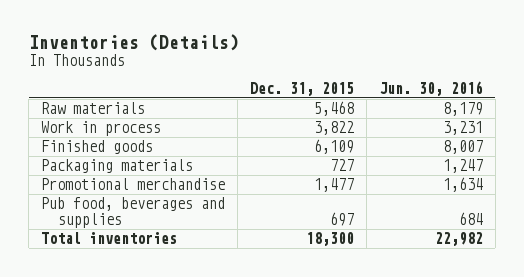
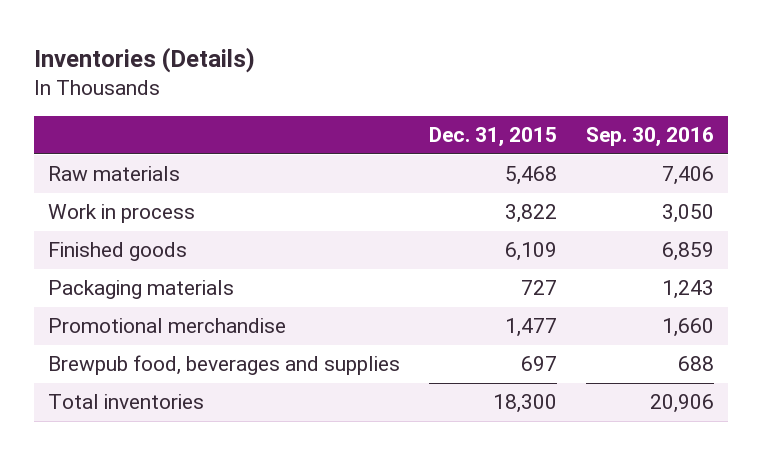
- | Dec. 31, 2015 | Jun. 30, 2016
+ | Dec. 31, 2015 | Sep. 30, 2016
- Pub food, beverages and supplies | 697 | 684
+ Brewpub food, beverages and supplies | 697 | 688

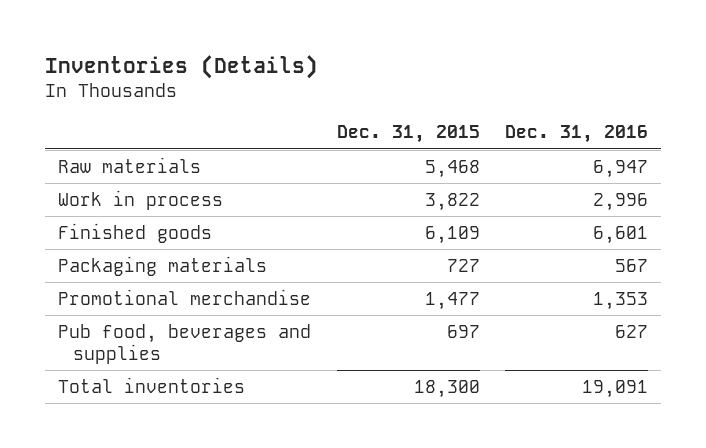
- | Dec. 31, 2015 | Sep. 30, 2016
+ | Dec. 31, 2015 | Dec. 31, 2016
- Brewpub food, beverages and supplies | 697 | 688
+ Pub food, beverages and supplies | 697 | 627

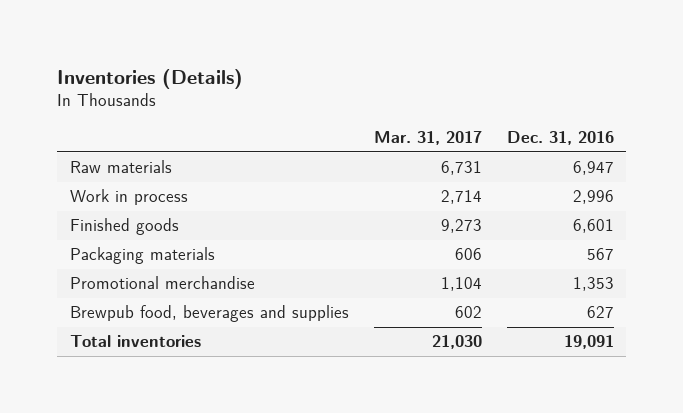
- | Dec. 31, 2015 | Dec. 31, 2016
+ | Mar. 31, 2017 | Dec. 31, 2016
- Pub food, beverages and supplies | 697 | 627
+ Brewpub food, beverages and supplies | 602 | 627

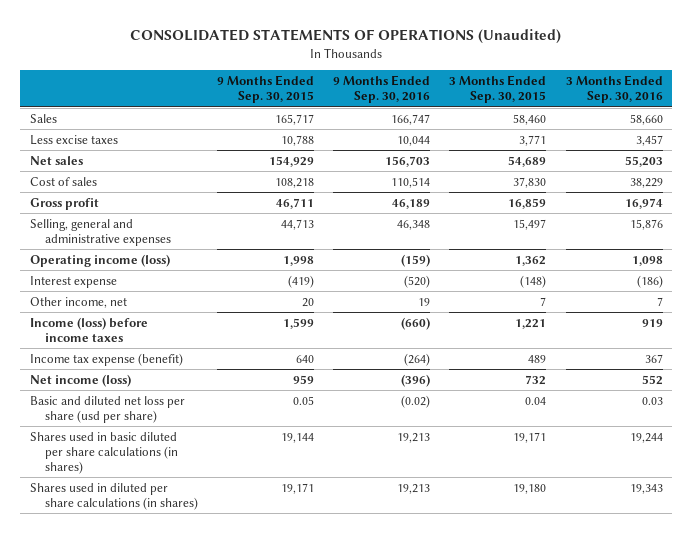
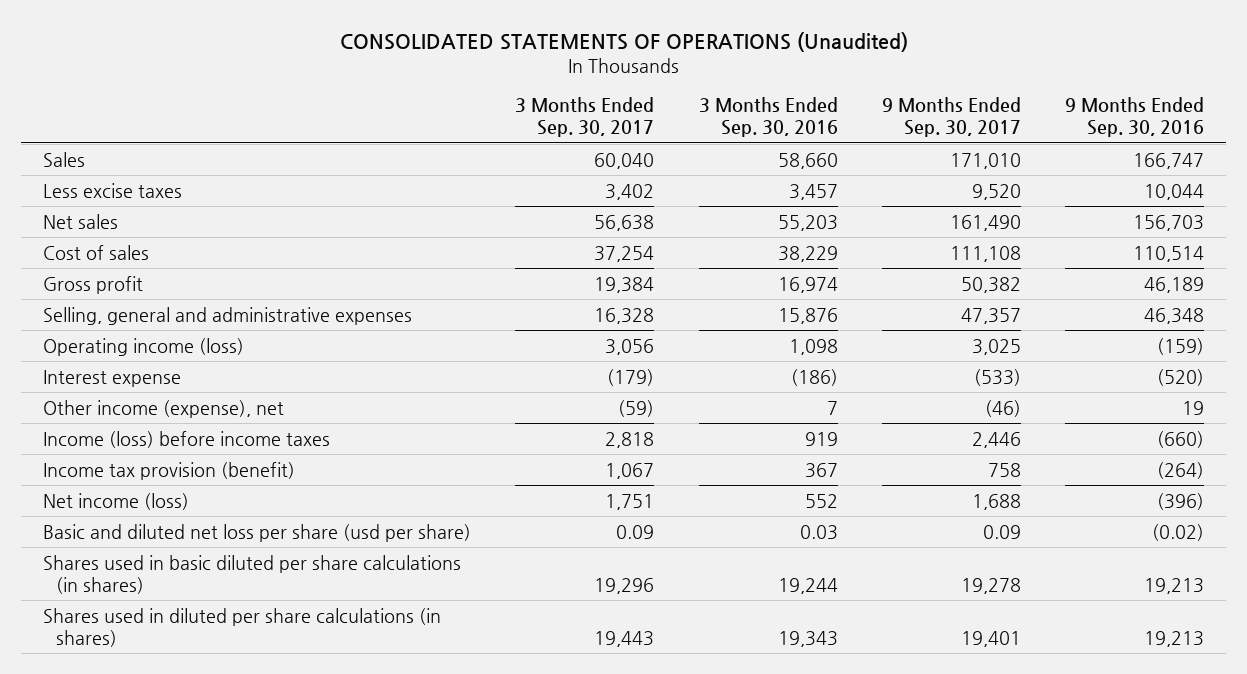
- | 9 Months Ended Sep. 30, 2015 | 9 Months Ended Sep. 30, 2016 | 3 Months Ended Sep. 30, 2015 | 3 Months Ended Sep. 30, 2016
+ | 3 Months Ended Sep. 30, 2017 | 3 Months Ended Sep. 30, 2016 | 9 Months Ended Sep. 30, 2017 | 9 Months Ended Sep. 30, 2016
- Other income, net | 20 | 19 | 7 | 7
+ Other income (expense), net | (59) | 7 | (46) | 19
- Income tax expense (benefit) | 640 | (264) | 489 | 367
+ Income tax provision (benefit) | 1,067 | 367 | 758 | (264)

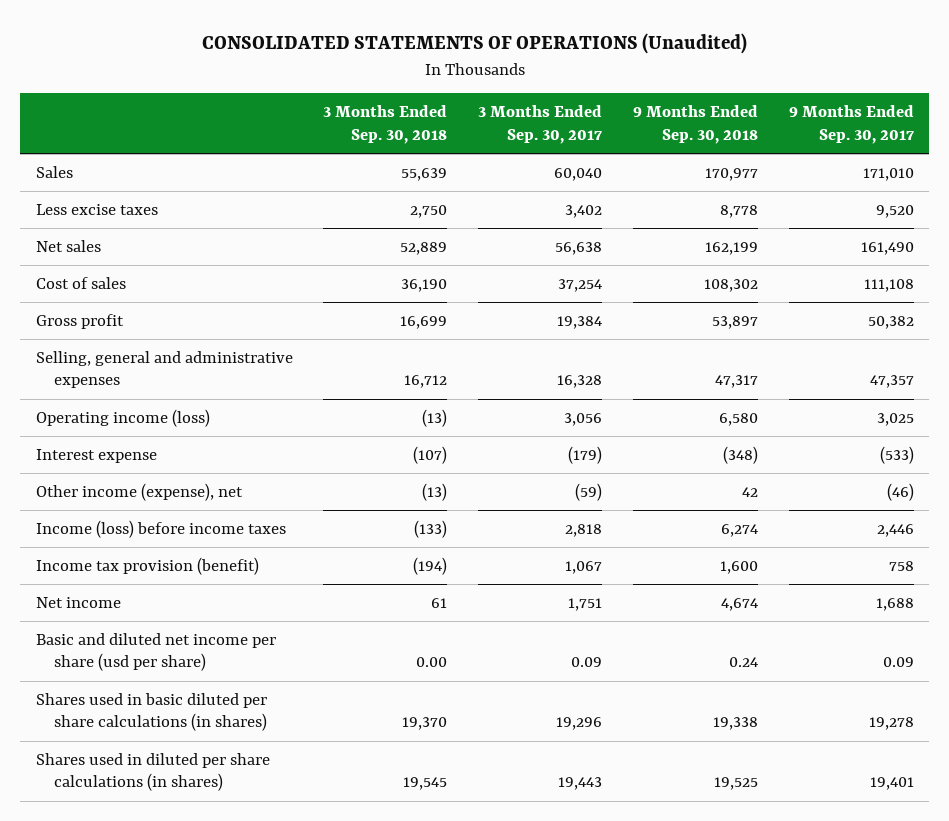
- | 3 Months Ended Sep. 30, 2017 | 3 Months Ended Sep. 30, 2016 | 9 Months Ended Sep. 30, 2017 | 9 Months Ended Sep. 30, 2016
+ | 3 Months Ended Sep. 30, 2018 | 3 Months Ended Sep. 30, 2017 | 9 Months Ended Sep. 30, 2018 | 9 Months Ended Sep. 30, 2017
- Net income (loss) | 1,751 | 552 | 1,688 | (396)
- Basic and diluted net loss per share (usd per share) | 0.09 | 0.03 | 0.09 | (0.02)
+ Net income | 61 | 1,751 | 4,674 | 1,688
+ Basic and diluted net income per share (usd per share) | 0.00 | 0.09 | 0.24 | 0.09

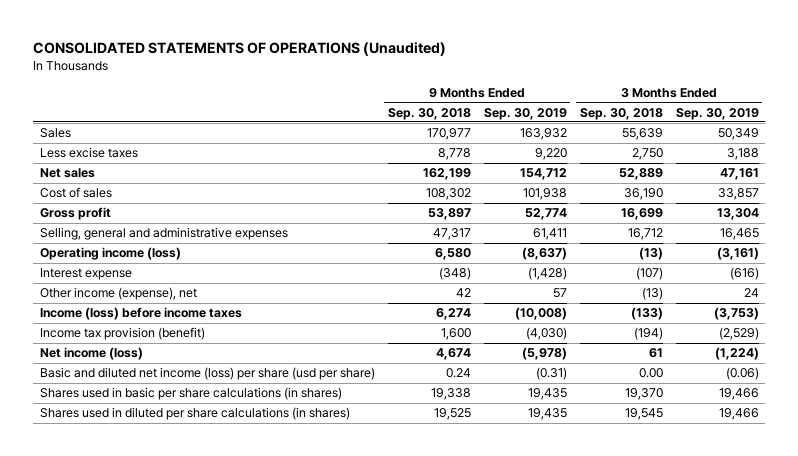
- | 3 Months Ended Sep. 30, 2018 | 3 Months Ended Sep. 30, 2017 | 9 Months Ended Sep. 30, 2018 | 9 Months Ended Sep. 30, 2017
+ | 9 Months Ended Sep. 30, 2018 | 9 Months Ended Sep. 30, 2019 | 3 Months Ended Sep. 30, 2018 | 3 Months Ended Sep. 30, 2019
- Net income | 61 | 1,751 | 4,674 | 1,688
- Basic and diluted net income per share (usd per share) | 0.00 | 0.09 | 0.24 | 0.09
- Shares used in basic diluted per share calculations (in shares) | 19,370 | 19,296 | 19,338 | 19,278
+ Net income (loss) | 4,674 | (5,978) | 61 | (1,224)
+ Basic and diluted net income (loss) per share (usd per share) | 0.24 | (0.31) | 0.00 | (0.06)
+ Shares used in basic per share calculations (in shares) | 19,338 | 19,435 | 19,370 | 19,466

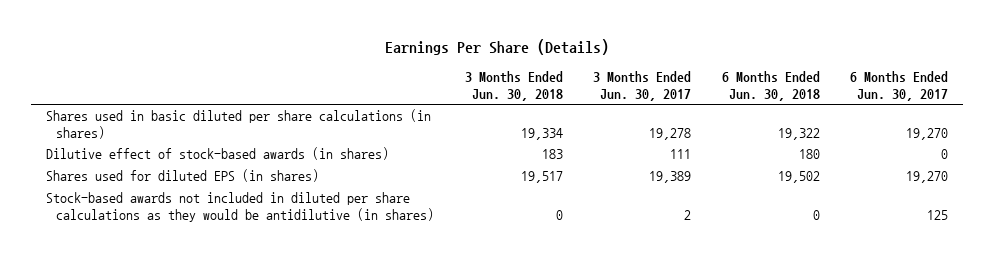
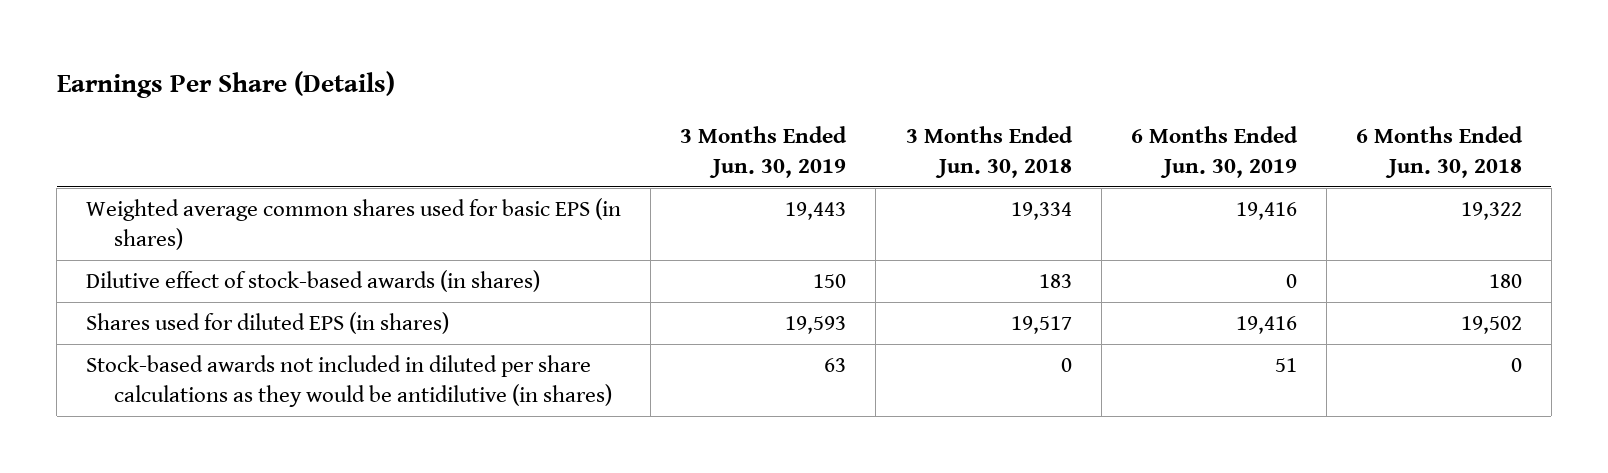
- | 3 Months Ended Jun. 30, 2018 | 3 Months Ended Jun. 30, 2017 | 6 Months Ended Jun. 30, 2018 | 6 Months Ended Jun. 30, 2017
+ | 3 Months Ended Jun. 30, 2019 | 3 Months Ended Jun. 30, 2018 | 6 Months Ended Jun. 30, 2019 | 6 Months Ended Jun. 30, 2018
- Shares used in basic diluted per share calculations (in shares) | 19,334 | 19,278 | 19,322 | 19,270
+ Weighted average common shares used for basic EPS (in shares) | 19,443 | 19,334 | 19,416 | 19,322

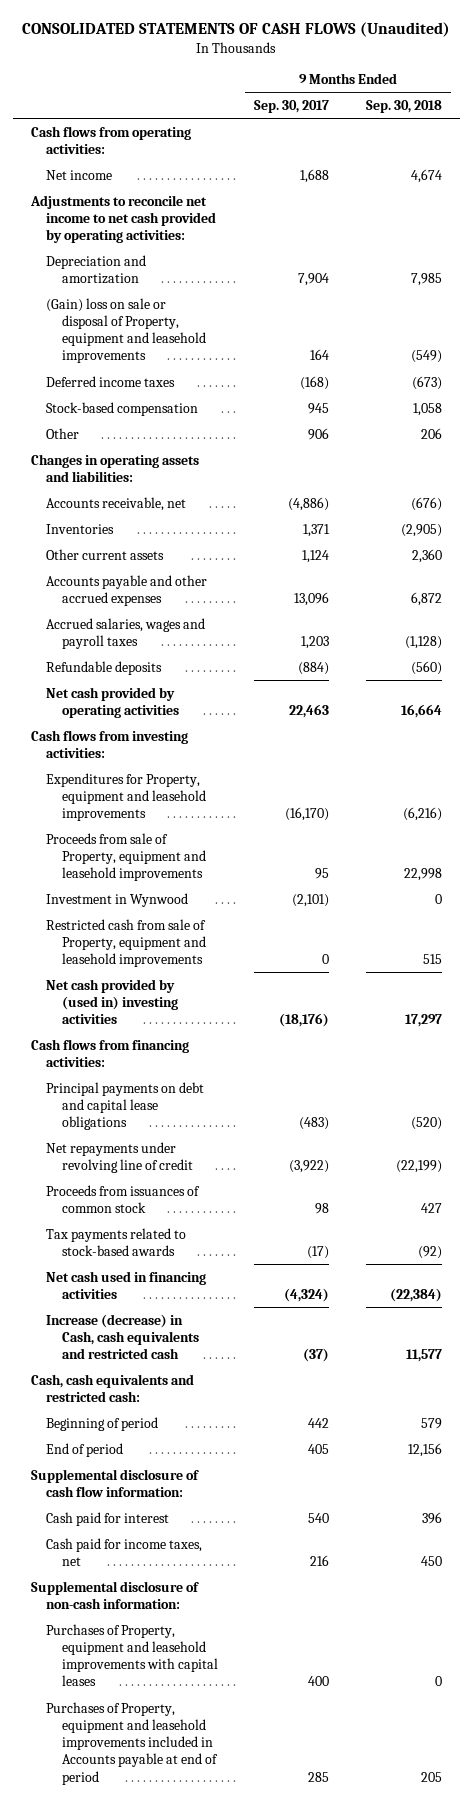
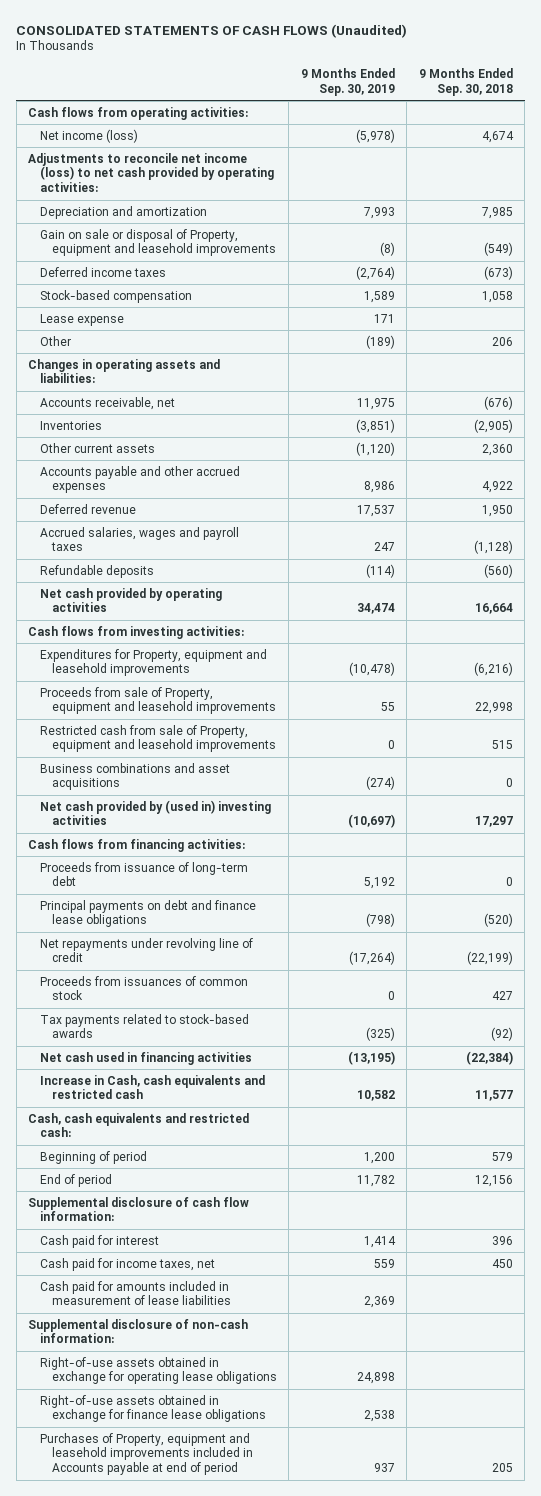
- | 9 Months Ended Sep. 30, 2017 | 9 Months Ended Sep. 30, 2018
+ | 9 Months Ended Sep. 30, 2019 | 9 Months Ended Sep. 30, 2018
- Net income | 1,688 | 4,674
- Adjustments to reconcile net income to net cash provided by operating activities:
+ Net income (loss) | (5,978) | 4,674
+ Adjustments to reconcile net income (loss) to net cash provided by operating activities:
- (Gain) loss on sale or disposal of Property, equipment and leasehold improvements | 164 | (549)
+ Gain on sale or disposal of Property, equipment and leasehold improvements | (8) | (549)
+ Lease expense | 171 |
- Accounts payable and other accrued expenses | 13,096 | 6,872
+ Accounts payable and other accrued expenses | 8,986 | 4,922
+ Deferred revenue | 17,537 | 1,950
- Investment in Wynwood | (2,101) | 0
+ Business combinations and asset acquisitions | (274) | 0
- Principal payments on debt and capital lease obligations | (483) | (520)
+ Proceeds from issuance of long-term debt | 5,192 | 0
+ Principal payments on debt and finance lease obligations | (798) | (520)
- Increase (decrease) in Cash, cash equivalents and restricted cash | (37) | 11,577
+ Increase in Cash, cash equivalents and restricted cash | 10,582 | 11,577
+ Cash paid for amounts included in measurement of lease liabilities | 2,369 |
- Purchases of Property, equipment and leasehold improvements with capital leases | 400 | 0
+ Right-of-use assets obtained in exchange for operating lease obligations | 24,898 |
+ Right-of-use assets obtained in exchange for finance lease obligations | 2,538 |

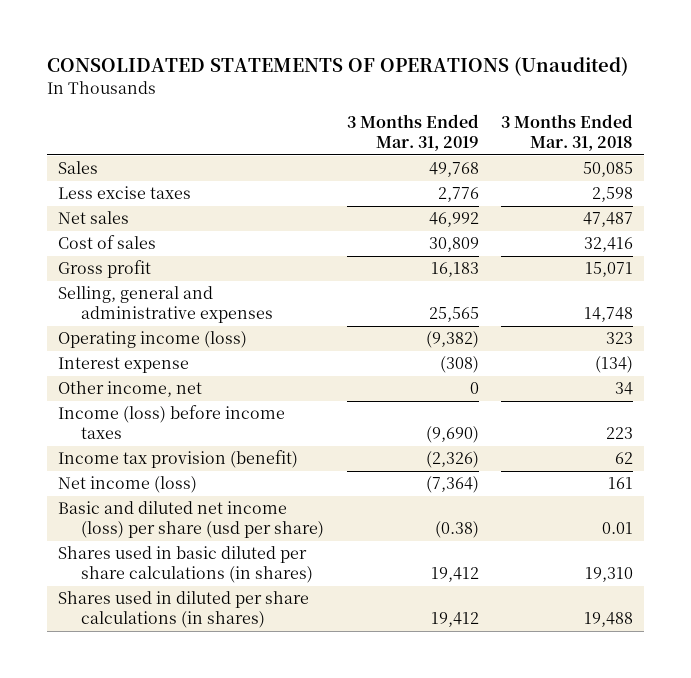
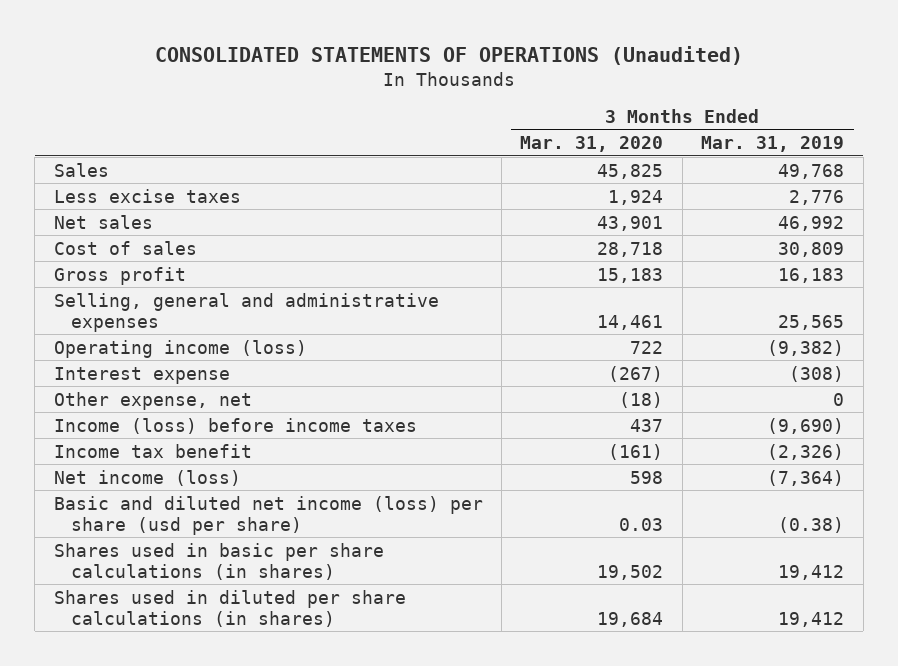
- | 3 Months Ended Mar. 31, 2019 | 3 Months Ended Mar. 31, 2018
+ | 3 Months Ended Mar. 31, 2020 | 3 Months Ended Mar. 31, 2019
- Other income, net | 0 | 34
+ Other expense, net | (18) | 0
- Income tax provision (benefit) | (2,326) | 62
+ Income tax benefit | (161) | (2,326)
- Shares used in basic diluted per share calculations (in shares) | 19,412 | 19,310
+ Shares used in basic per share calculations (in shares) | 19,502 | 19,412

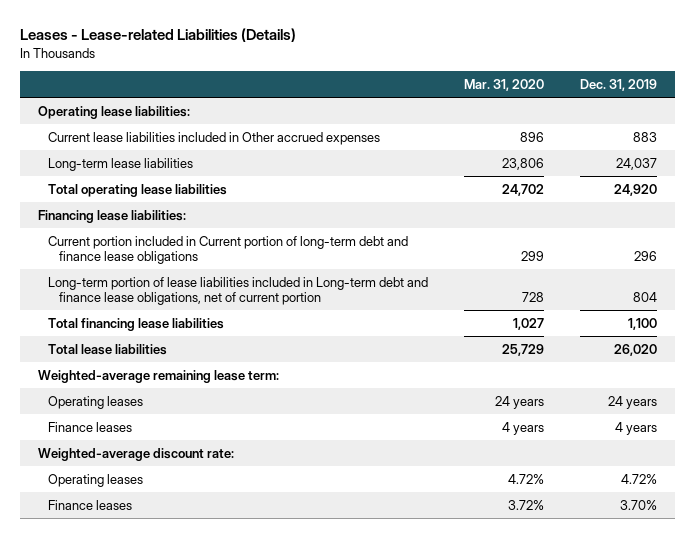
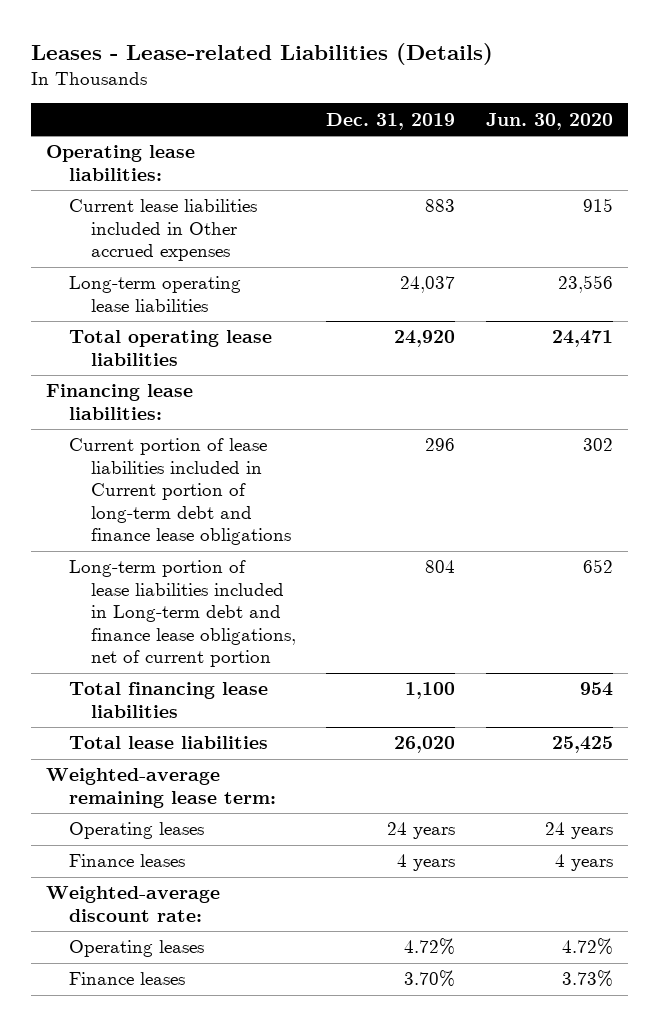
- | Mar. 31, 2020 | Dec. 31, 2019
+ | Dec. 31, 2019 | Jun. 30, 2020
- Long-term lease liabilities | 23,806 | 24,037
+ Long-term operating lease liabilities | 24,037 | 23,556
- Current portion included in Current portion of long-term debt and finance lease obligations | 299 | 296
+ Current portion of lease liabilities included in Current portion of long-term debt and finance lease obligations | 296 | 302

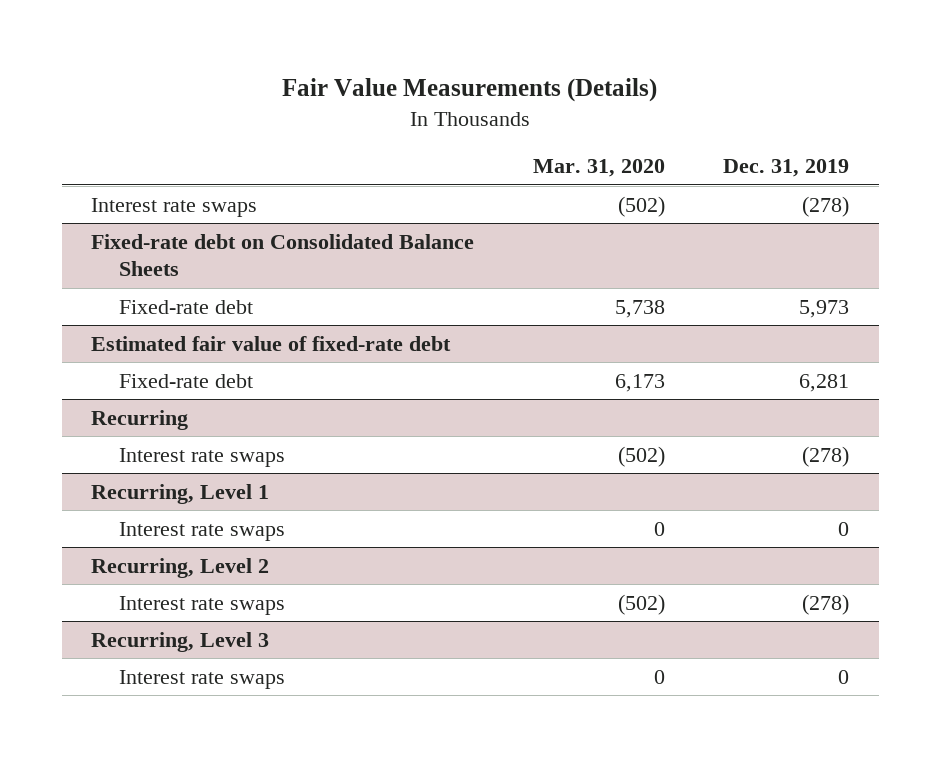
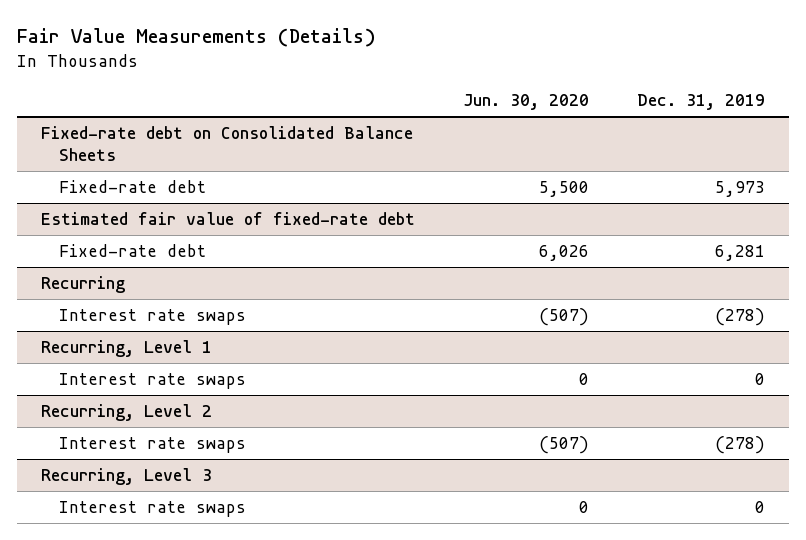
- | Mar. 31, 2020 | Dec. 31, 2019
+ | Jun. 30, 2020 | Dec. 31, 2019
- Interest rate swaps | (502) | (278)

